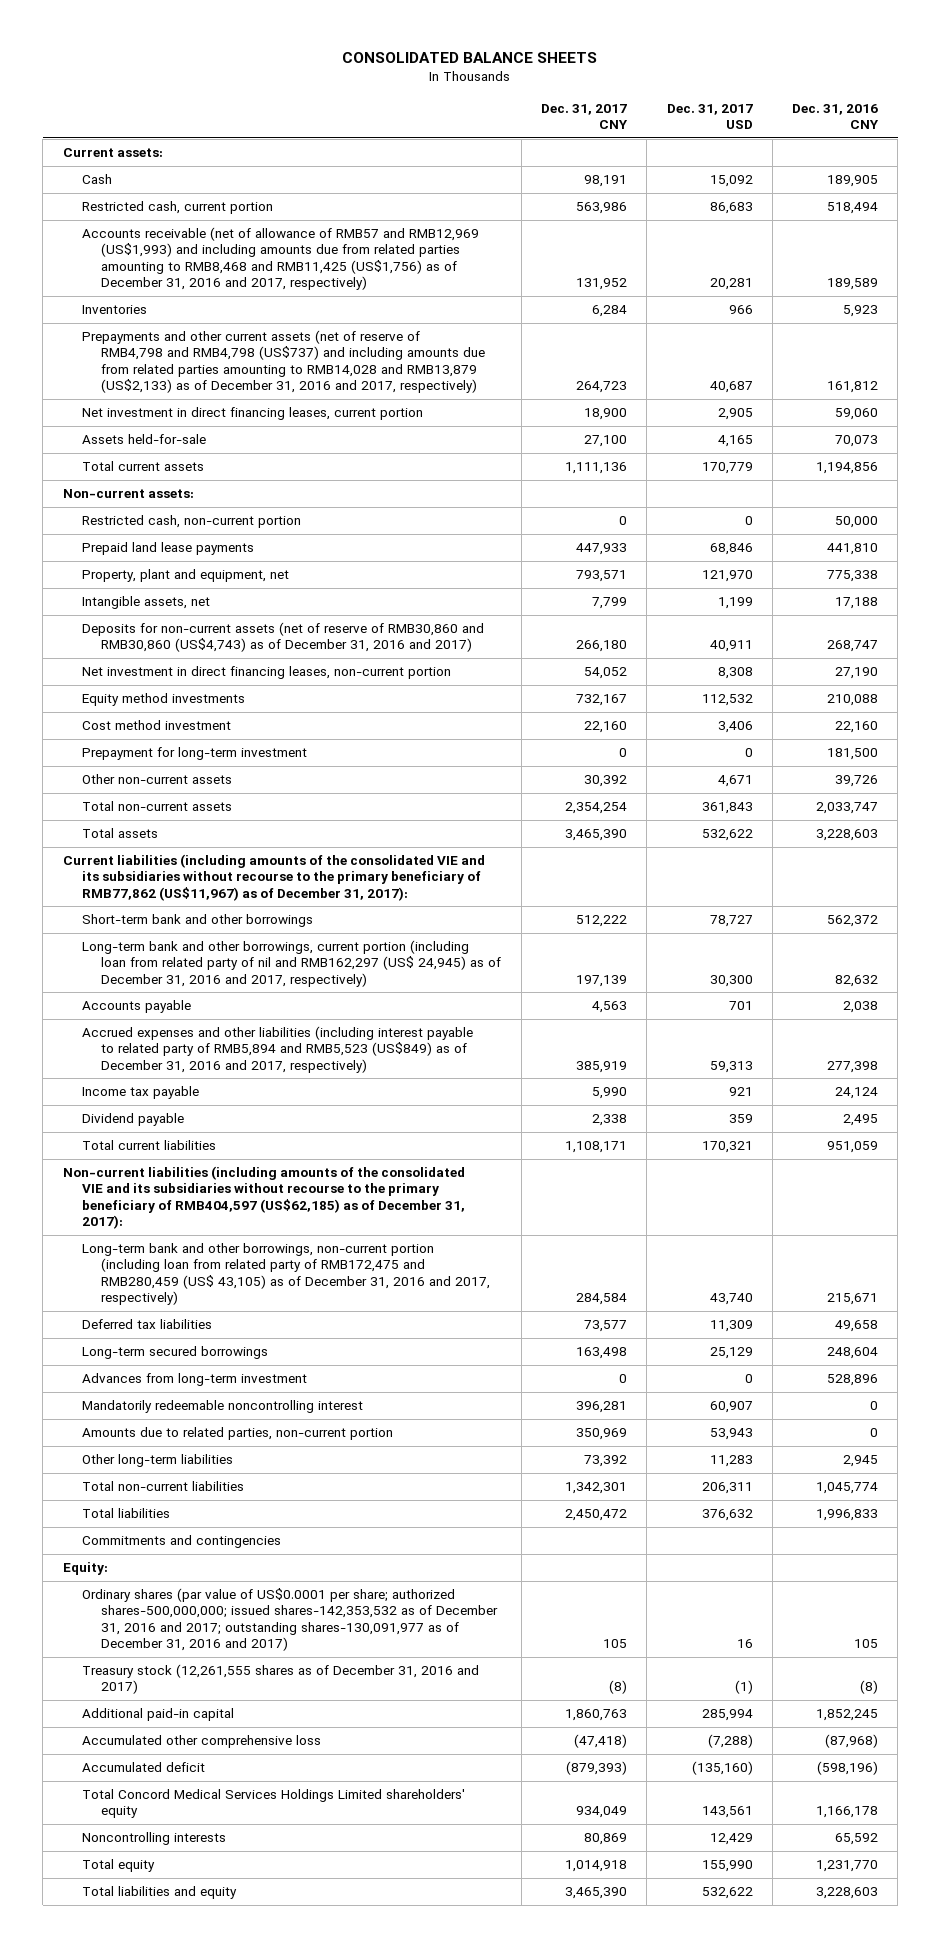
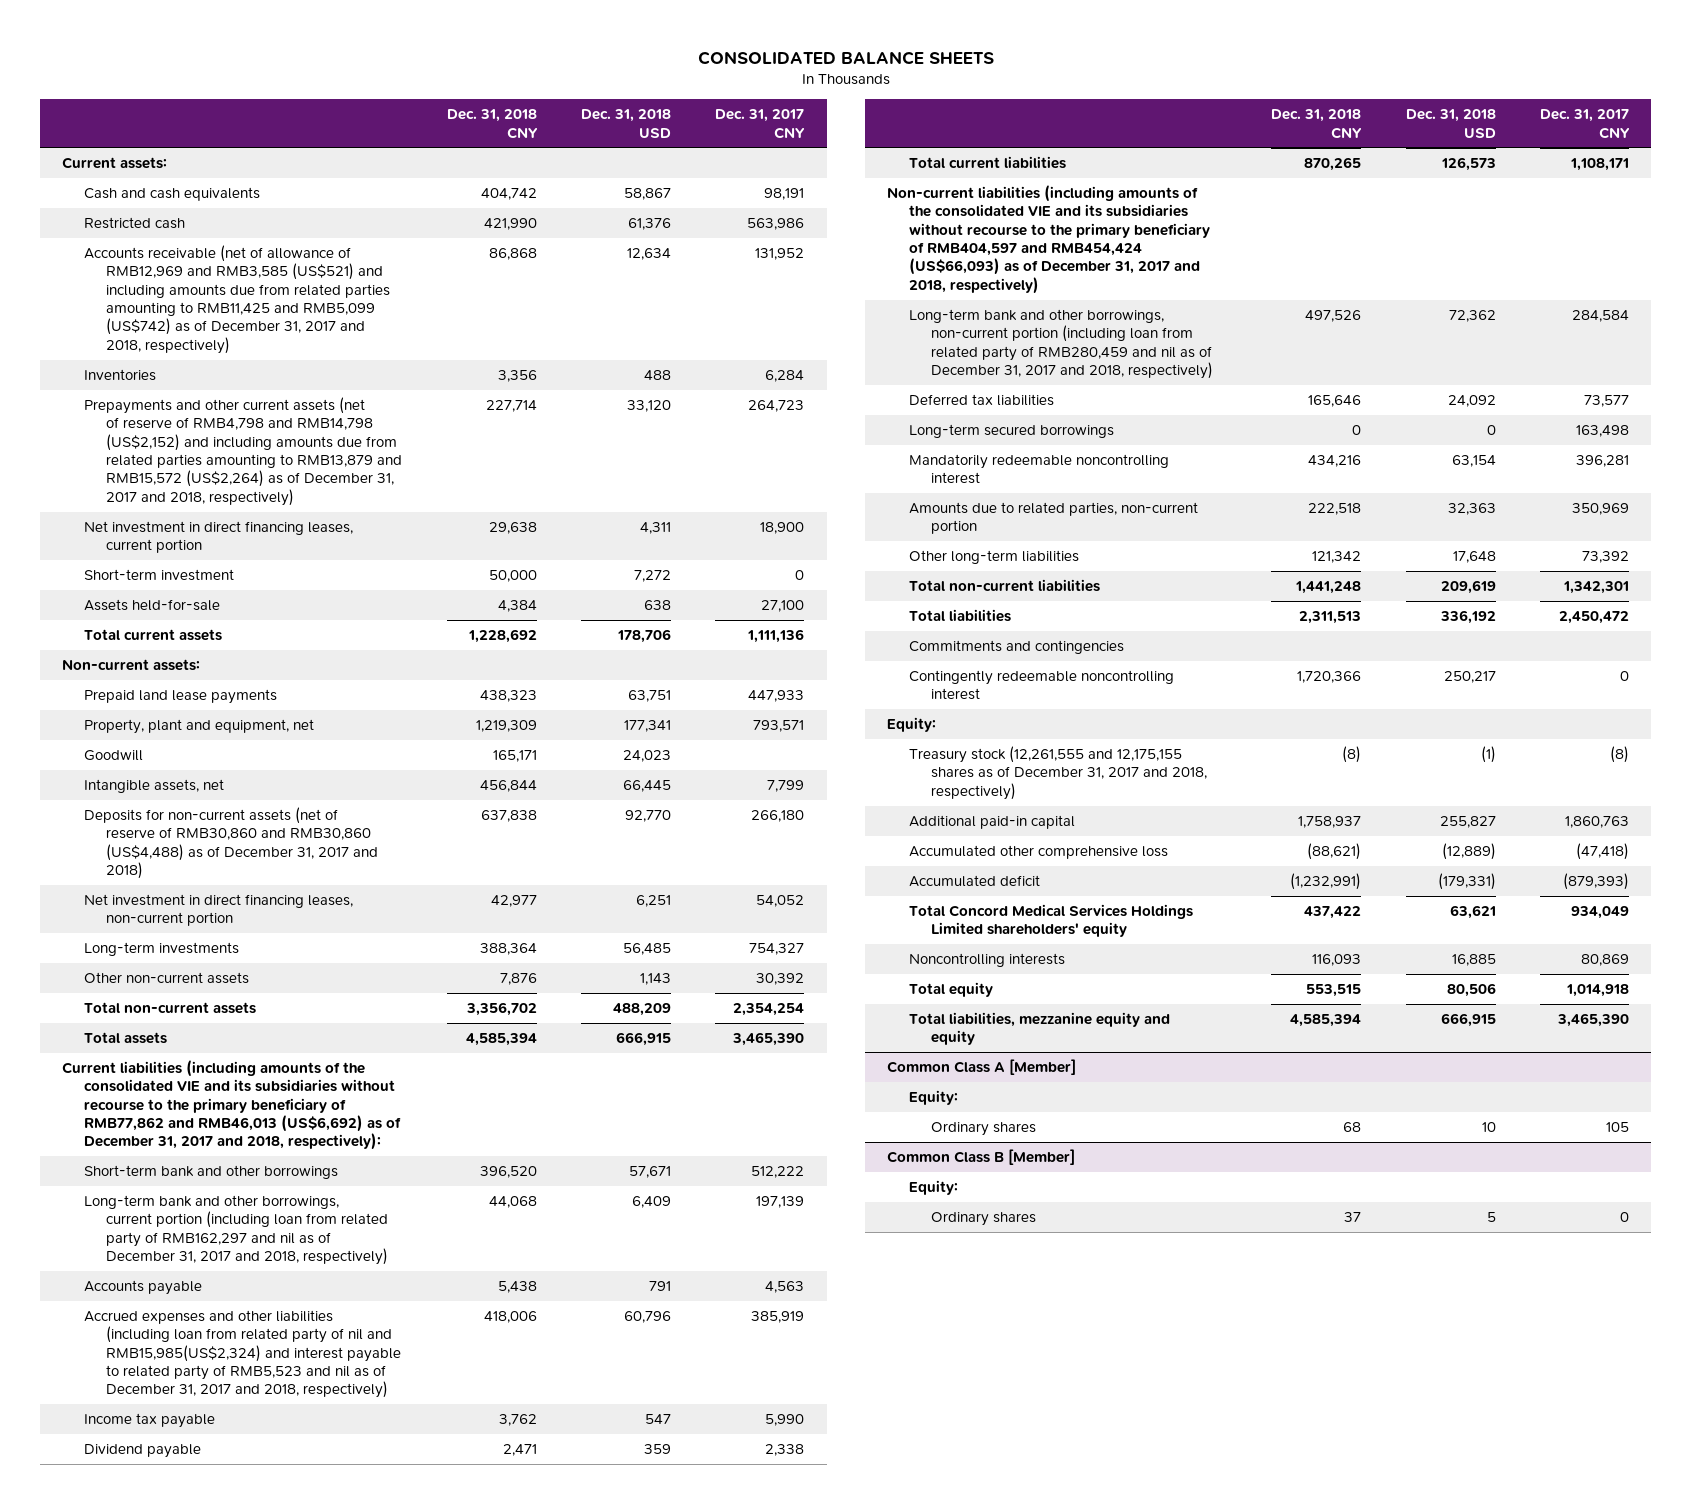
- | Dec. 31, 2017 CNY | Dec. 31, 2017 USD | Dec. 31, 2016 CNY
+ | Dec. 31, 2018 CNY | Dec. 31, 2018 USD | Dec. 31, 2017 CNY
- Cash | 98,191 | 15,092 | 189,905
- Restricted cash, current portion | 563,986 | 86,683 | 518,494
- Accounts receivable (net of allowance of RMB57 and RMB12,969 (US$1,993) and including amounts due from related parties amounting to RMB8,468 and RMB11,425 (US$1,756) as of December 31, 2016 and 2017, respectively) | 131,952 | 20,281 | 189,589
+ Cash and cash equivalents | 404,742 | 58,867 | 98,191
+ Restricted cash | 421,990 | 61,376 | 563,986
+ Accounts receivable (net of allowance of RMB12,969 and RMB3,585 (US$521) and including amounts due from related parties amounting to RMB11,425 and RMB5,099 (US$742) as of December 31, 2017 and 2018, respectively) | 86,868 | 12,634 | 131,952
- Prepayments and other current assets (net of reserve of RMB4,798 and RMB4,798 (US$737) and including amounts due from related parties amounting to RMB14,028 and RMB13,879 (US$2,133) as of December 31, 2016 and 2017, respectively) | 264,723 | 40,687 | 161,812
+ Prepayments and other current assets (net of reserve of RMB4,798 and RMB14,798 (US$2,152) and including amounts due from related parties amounting to RMB13,879 and RMB15,572 (US$2,264) as of December 31, 2017 and 2018, respectively) | 227,714 | 33,120 | 264,723
+ Short-term investment | 50,000 | 7,272 | 0
- Restricted cash, non-current portion | 0 | 0 | 50,000
+ Goodwill | 165,171 | 24,023 |
- Deposits for non-current assets (net of reserve of RMB30,860 and RMB30,860 (US$4,743) as of December 31, 2016 and 2017) | 266,180 | 40,911 | 268,747
+ Deposits for non-current assets (net of reserve of RMB30,860 and RMB30,860 (US$4,488) as of December 31, 2017 and 2018) | 637,838 | 92,770 | 266,180
- Equity method investments | 732,167 | 112,532 | 210,088
- Cost method investment | 22,160 | 3,406 | 22,160
- Prepayment for long-term investment | 0 | 0 | 181,500
+ Long-term investments | 388,364 | 56,485 | 754,327
- Current liabilities (including amounts of the consolidated VIE and its subsidiaries without recourse to the primary beneficiary of RMB77,862 (US$11,967) as of December 31, 2017):
+ Current liabilities (including amounts of the consolidated VIE and its subsidiaries without recourse to the primary beneficiary of RMB77,862 and RMB46,013 (US$6,692) as of December 31, 2017 and 2018, respectively):
- Long-term bank and other borrowings, current portion (including loan from related party of nil and RMB162,297 (US$ 24,945) as of December 31, 2016 and 2017, respectively) | 197,139 | 30,300 | 82,632
+ Long-term bank and other borrowings, current portion (including loan from related party of RMB162,297 and nil as of December 31, 2017 and 2018, respectively) | 44,068 | 6,409 | 197,139
- Accrued expenses and other liabilities (including interest payable to related party of RMB5,894 and RMB5,523 (US$849) as of December 31, 2016 and 2017, respectively) | 385,919 | 59,313 | 277,398
+ Accrued expenses and other liabilities (including loan from related party of nil and RMB15,985(US$2,324) and interest payable to related party of RMB5,523 and nil as of December 31, 2017 and 2018, respectively) | 418,006 | 60,796 | 385,919
- Non-current liabilities (including amounts of the consolidated VIE and its subsidiaries without recourse to the primary beneficiary of RMB404,597 (US$62,185) as of December 31, 2017):
- Long-term bank and other borrowings, non-current portion (including loan from related party of RMB172,475 and RMB280,459 (US$ 43,105) as of December 31, 2016 and 2017, respectively) | 284,584 | 43,740 | 215,671
+ Non-current liabilities (including amounts of the consolidated VIE and its subsidiaries without recourse to the primary beneficiary of RMB404,597 and RMB454,424 (US$66,093) as of December 31, 2017 and 2018, respectively)
+ Long-term bank and other borrowings, non-current portion (including loan from related party of RMB280,459 and nil as of December 31, 2017 and 2018, respectively) | 497,526 | 72,362 | 284,584
- Advances from long-term investment | 0 | 0 | 528,896
+ Contingently redeemable noncontrolling interest | 1,720,366 | 250,217 | 0
- Ordinary shares (par value of US$0.0001 per share; authorized shares-500,000,000; issued shares-142,353,532 as of December 31, 2016 and 2017; outstanding shares-130,091,977 as of December 31, 2016 and 2017) | 105 | 16 | 105
- Treasury stock (12,261,555 shares as of December 31, 2016 and 2017) | (8) | (1) | (8)
+ Treasury stock (12,261,555 and 12,175,155 shares as of December 31, 2017 and 2018, respectively) | (8) | (1) | (8)
- Total liabilities and equity | 3,465,390 | 532,622 | 3,228,603
+ Total liabilities, mezzanine equity and equity | 4,585,394 | 666,915 | 3,465,390
+ Common Class A [Member]
+ Equity:
+ Ordinary shares | 68 | 10 | 105
+ Common Class B [Member]
+ Equity:
+ Ordinary shares | 37 | 5 | 0

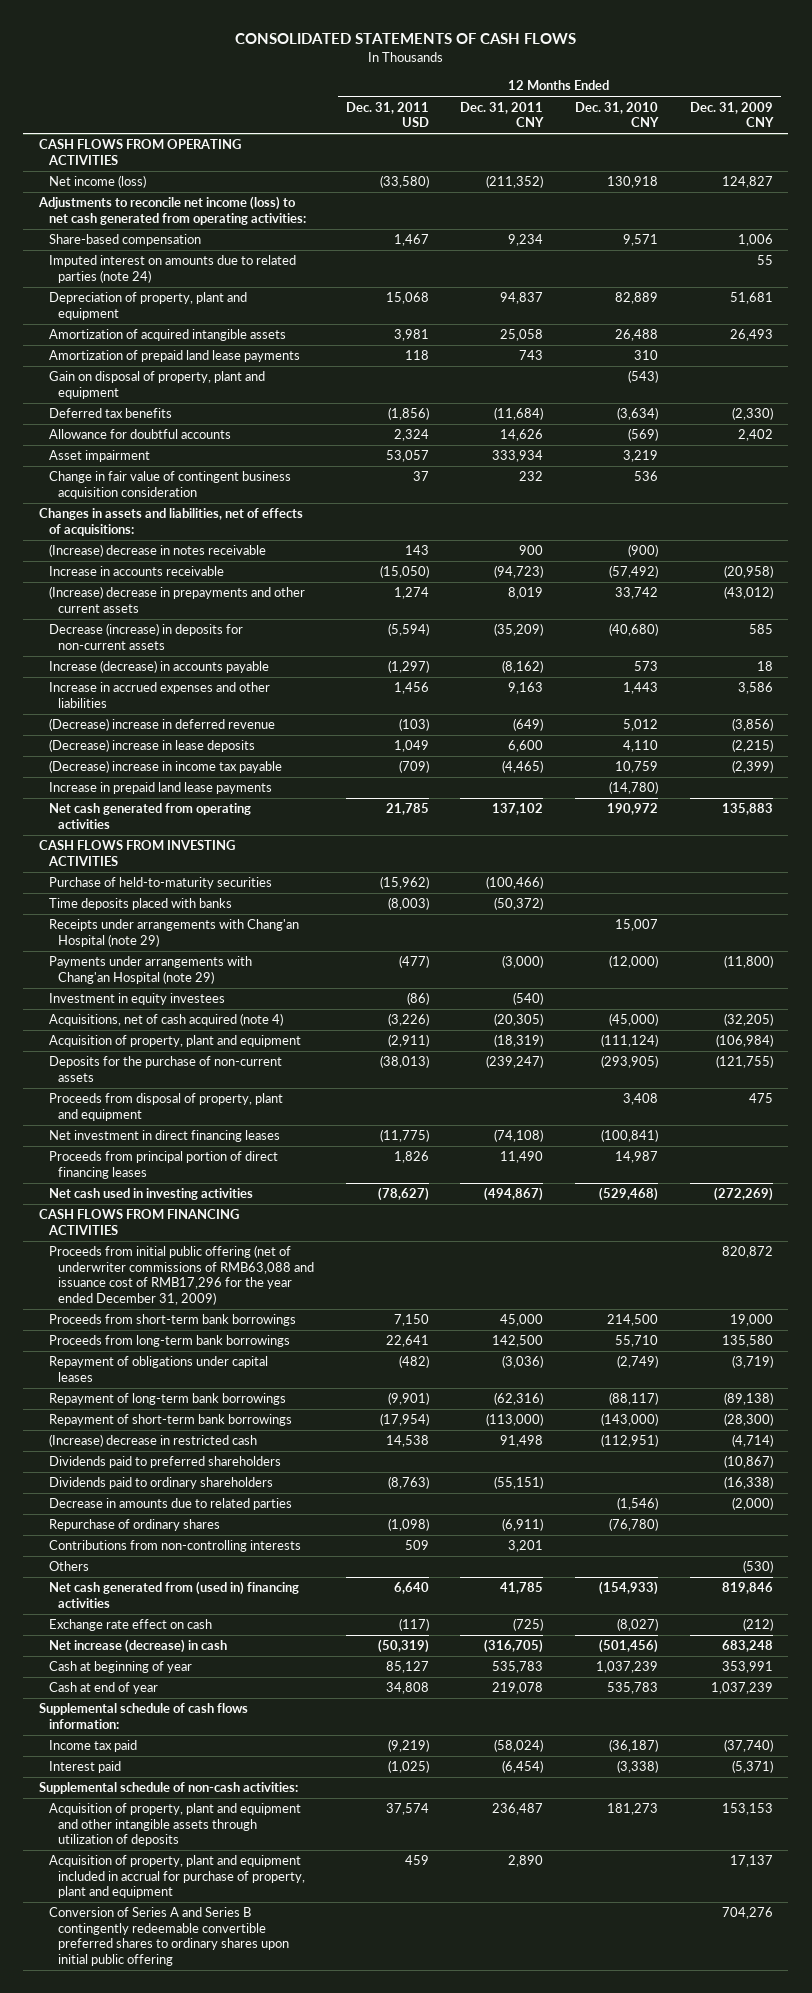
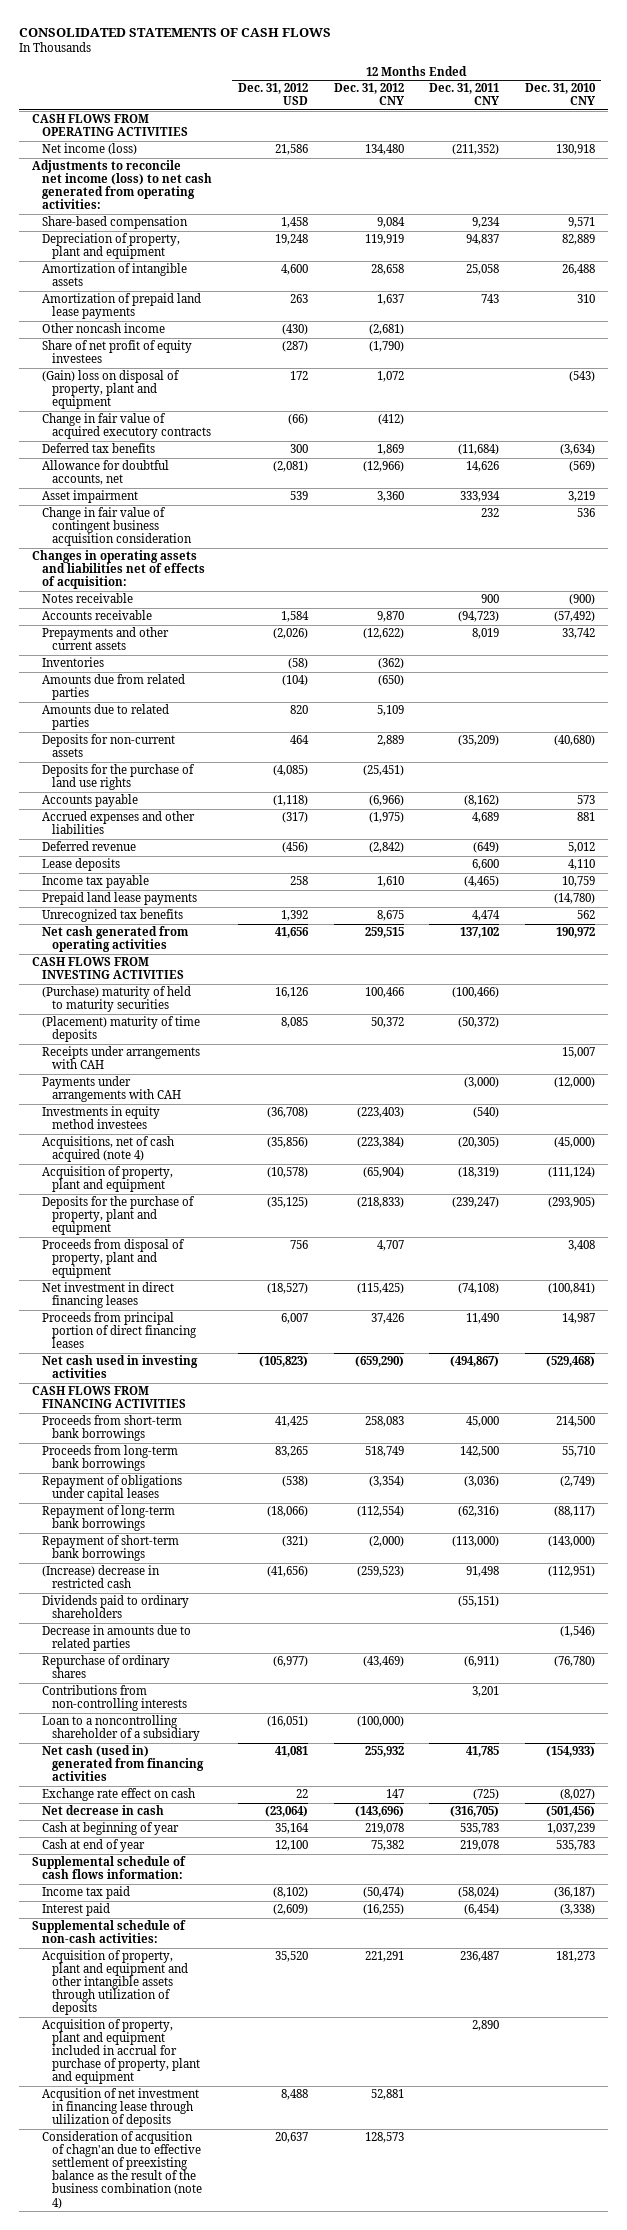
- | 12 Months Ended Dec. 31, 2011 USD | 12 Months Ended Dec. 31, 2011 CNY | 12 Months Ended Dec. 31, 2010 CNY | 12 Months Ended Dec. 31, 2009 CNY
+ | 12 Months Ended Dec. 31, 2012 USD | 12 Months Ended Dec. 31, 2012 CNY | 12 Months Ended Dec. 31, 2011 CNY | 12 Months Ended Dec. 31, 2010 CNY
- Imputed interest on amounts due to related parties (note 24) | | | | 55
- Amortization of acquired intangible assets | 3,981 | 25,058 | 26,488 | 26,493
+ Amortization of intangible assets | 4,600 | 28,658 | 25,058 | 26,488
- Gain on disposal of property, plant and equipment | | | (543) |
+ Other noncash income | (430) | (2,681) | |
+ Share of net profit of equity investees | (287) | (1,790) | |
+ (Gain) loss on disposal of property, plant and equipment | 172 | 1,072 | | (543)
+ Change in fair value of acquired executory contracts | (66) | (412) | |
- Allowance for doubtful accounts | 2,324 | 14,626 | (569) | 2,402
+ Allowance for doubtful accounts, net | (2,081) | (12,966) | 14,626 | (569)
- Changes in assets and liabilities, net of effects of acquisitions:
- (Increase) decrease in notes receivable | 143 | 900 | (900) |
- Increase in accounts receivable | (15,050) | (94,723) | (57,492) | (20,958)
- (Increase) decrease in prepayments and other current assets | 1,274 | 8,019 | 33,742 | (43,012)
- Decrease (increase) in deposits for non-current assets | (5,594) | (35,209) | (40,680) | 585
- Increase (decrease) in accounts payable | (1,297) | (8,162) | 573 | 18
- Increase in accrued expenses and other liabilities | 1,456 | 9,163 | 1,443 | 3,586
- (Decrease) increase in deferred revenue | (103) | (649) | 5,012 | (3,856)
- (Decrease) increase in lease deposits | 1,049 | 6,600 | 4,110 | (2,215)
- (Decrease) increase in income tax payable | (709) | (4,465) | 10,759 | (2,399)
- Increase in prepaid land lease payments | | | (14,780) |
+ Changes in operating assets and liabilities net of effects of acquisition:
+ Notes receivable | | | 900 | (900)
+ Accounts receivable | 1,584 | 9,870 | (94,723) | (57,492)
+ Prepayments and other current assets | (2,026) | (12,622) | 8,019 | 33,742
+ Inventories | (58) | (362) | |
+ Amounts due from related parties | (104) | (650) | |
+ Amounts due to related parties | 820 | 5,109 | |
+ Deposits for non-current assets | 464 | 2,889 | (35,209) | (40,680)
+ Deposits for the purchase of land use rights | (4,085) | (25,451) | |
+ Accounts payable | (1,118) | (6,966) | (8,162) | 573
+ Accrued expenses and other liabilities | (317) | (1,975) | 4,689 | 881
+ Deferred revenue | (456) | (2,842) | (649) | 5,012
+ Lease deposits | | | 6,600 | 4,110
+ Income tax payable | 258 | 1,610 | (4,465) | 10,759
+ Prepaid land lease payments | | | | (14,780)
+ Unrecognized tax benefits | 1,392 | 8,675 | 4,474 | 562
- Purchase of held-to-maturity securities | (15,962) | (100,466) | |
- Time deposits placed with banks | (8,003) | (50,372) | |
- Receipts under arrangements with Chang'an Hospital (note 29) | | | 15,007 |
- Payments under arrangements with Chang'an Hospital (note 29) | (477) | (3,000) | (12,000) | (11,800)
- Investment in equity investees | (86) | (540) | |
+ (Purchase) maturity of held to maturity securities | 16,126 | 100,466 | (100,466) |
+ (Placement) maturity of time deposits | 8,085 | 50,372 | (50,372) |
+ Receipts under arrangements with CAH | | | | 15,007
+ Payments under arrangements with CAH | | | (3,000) | (12,000)
+ Investments in equity method investees | (36,708) | (223,403) | (540) |
- Deposits for the purchase of non-current assets | (38,013) | (239,247) | (293,905) | (121,755)
+ Deposits for the purchase of property, plant and equipment | (35,125) | (218,833) | (239,247) | (293,905)
- Proceeds from initial public offering (net of underwriter commissions of RMB63,088 and issuance cost of RMB17,296 for the year ended December 31, 2009) | | | | 820,872
- Dividends paid to preferred shareholders | | | | (10,867)
- Others | | | | (530)
- Net cash generated from (used in) financing activities | 6,640 | 41,785 | (154,933) | 819,846
+ Loan to a noncontrolling shareholder of a subsidiary | (16,051) | (100,000) | |
+ Net cash (used in) generated from financing activities | 41,081 | 255,932 | 41,785 | (154,933)
- Net increase (decrease) in cash | (50,319) | (316,705) | (501,456) | 683,248
+ Net decrease in cash | (23,064) | (143,696) | (316,705) | (501,456)
- Conversion of Series A and Series B contingently redeemable convertible preferred shares to ordinary shares upon initial public offering | | | | 704,276
+ Acqusition of net investment in financing lease through ulilization of deposits | 8,488 | 52,881 | |
+ Consideration of acqusition of chagn'an due to effective settlement of preexisting balance as the result of the business combination (note 4) | 20,637 | 128,573 | |

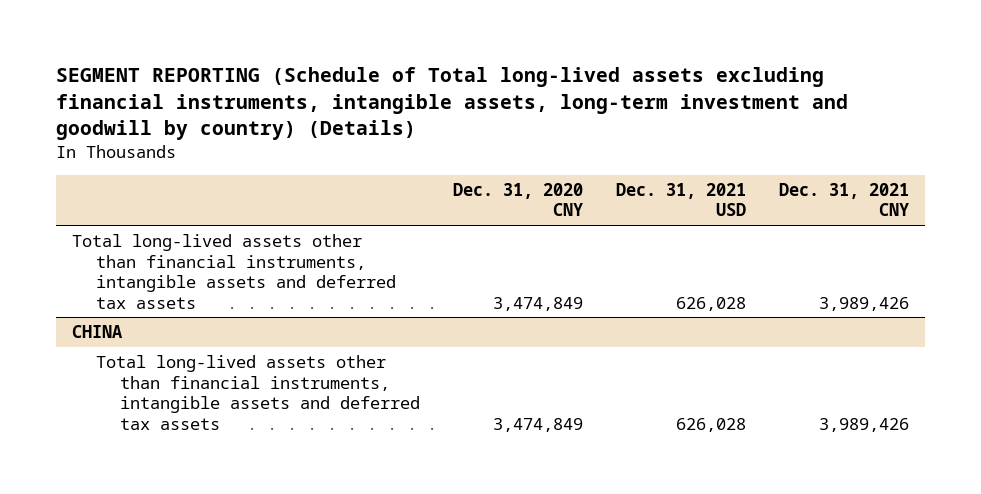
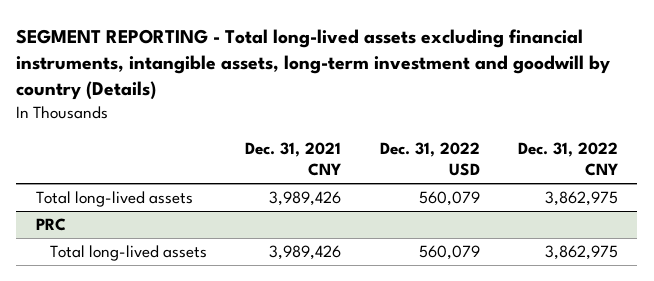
- SEGMENT REPORTING (Schedule of Total long-lived assets excluding financial instruments, intangible assets, long-term investment and goodwill by country) (Details)
+ SEGMENT REPORTING - Total long-lived assets excluding financial instruments, intangible assets, long-term investment and goodwill by country (Details)
- | Dec. 31, 2020 CNY | Dec. 31, 2021 USD | Dec. 31, 2021 CNY
+ | Dec. 31, 2021 CNY | Dec. 31, 2022 USD | Dec. 31, 2022 CNY
- Total long-lived assets other than financial instruments, intangible assets and deferred tax assets | 3,474,849 | 626,028 | 3,989,426
- CHINA
- Total long-lived assets other than financial instruments, intangible assets and deferred tax assets | 3,474,849 | 626,028 | 3,989,426
+ Total long-lived assets | 3,989,426 | 560,079 | 3,862,975
+ PRC
+ Total long-lived assets | 3,989,426 | 560,079 | 3,862,975

